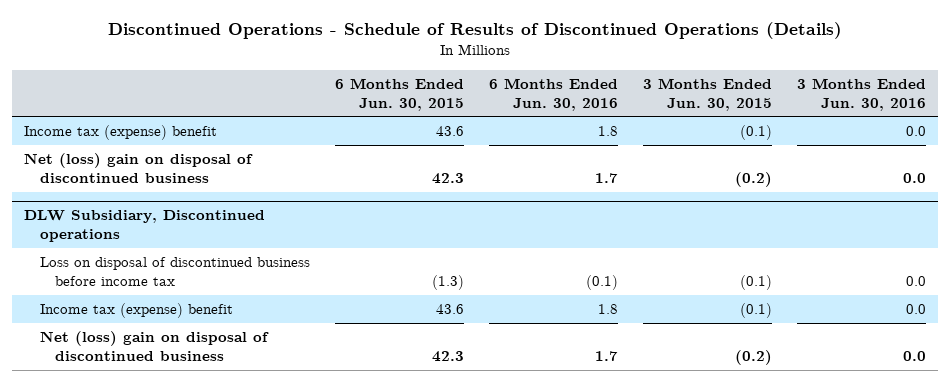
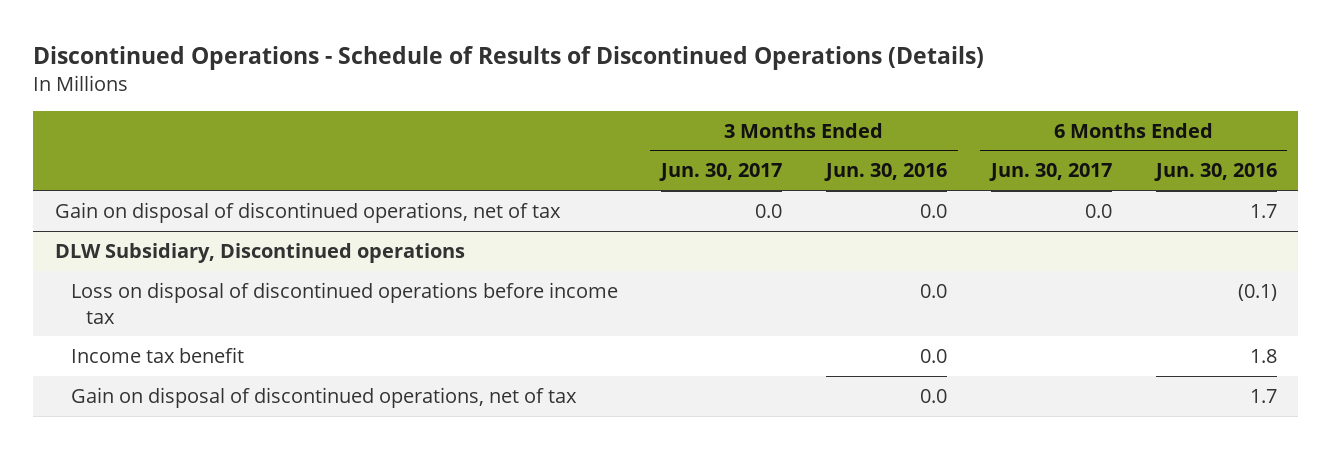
- | 6 Months Ended Jun. 30, 2015 | 6 Months Ended Jun. 30, 2016 | 3 Months Ended Jun. 30, 2015 | 3 Months Ended Jun. 30, 2016
+ | 3 Months Ended Jun. 30, 2017 | 3 Months Ended Jun. 30, 2016 | 6 Months Ended Jun. 30, 2017 | 6 Months Ended Jun. 30, 2016
- Income tax (expense) benefit | 43.6 | 1.8 | (0.1) | 0.0
- Net (loss) gain on disposal of discontinued business | 42.3 | 1.7 | (0.2) | 0.0
+ Gain on disposal of discontinued operations, net of tax | 0.0 | 0.0 | 0.0 | 1.7
@ DLW Subsidiary, Discontinued operations
- Loss on disposal of discontinued business before income tax | (1.3) | (0.1) | (0.1) | 0.0
- Income tax (expense) benefit | 43.6 | 1.8 | (0.1) | 0.0
- Net (loss) gain on disposal of discontinued business | 42.3 | 1.7 | (0.2) | 0.0
+ Loss on disposal of discontinued operations before income tax | | 0.0 | | (0.1)
+ Income tax benefit | | 0.0 | | 1.8
+ Gain on disposal of discontinued operations, net of tax | | 0.0 | | 1.7

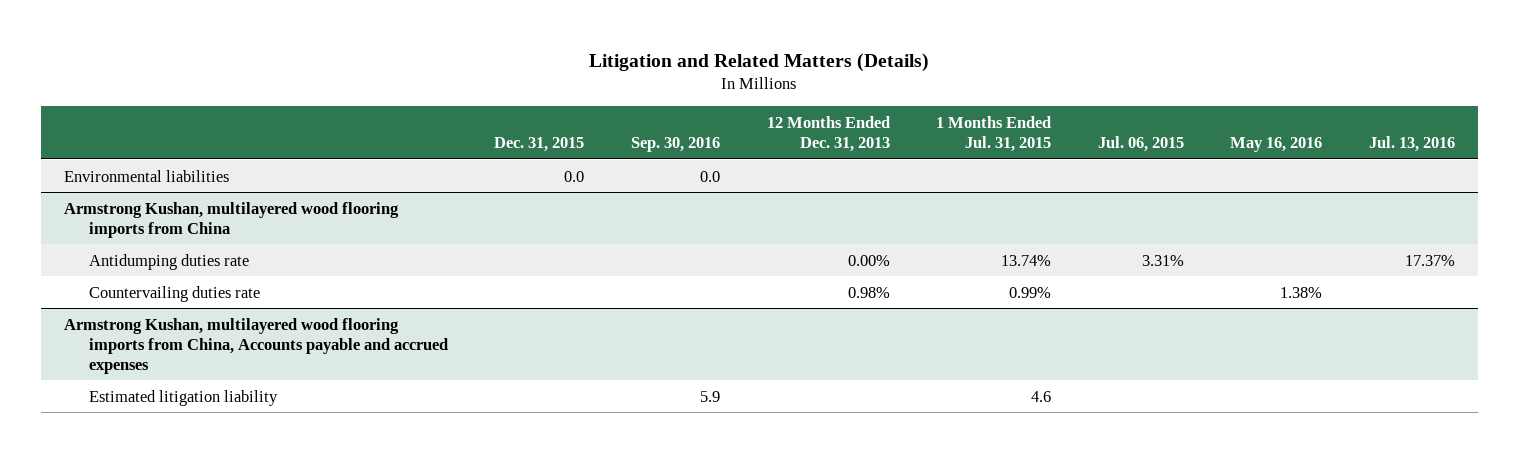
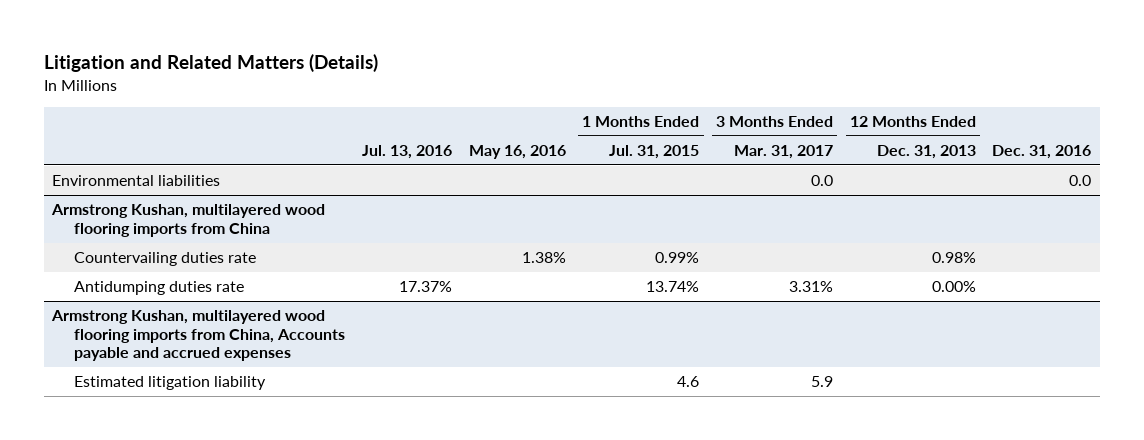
- | Dec. 31, 2015 | Sep. 30, 2016 | 12 Months Ended Dec. 31, 2013 | 1 Months Ended Jul. 31, 2015 | Jul. 06, 2015 | May 16, 2016 | Jul. 13, 2016
+ | Jul. 13, 2016 | May 16, 2016 | 1 Months Ended Jul. 31, 2015 | 3 Months Ended Mar. 31, 2017 | 12 Months Ended Dec. 31, 2013 | Dec. 31, 2016
@ Armstrong Kushan, multilayered wood flooring imports from China
moved down: Antidumping duties rate | 17.37% | | 13.74% | 3.31% | 0.00% |

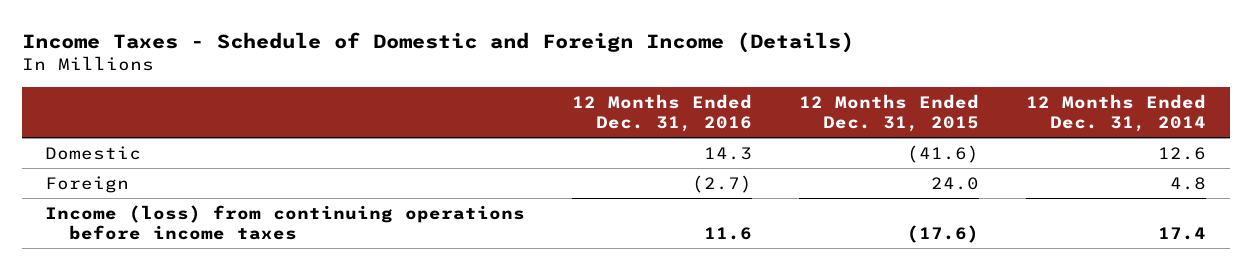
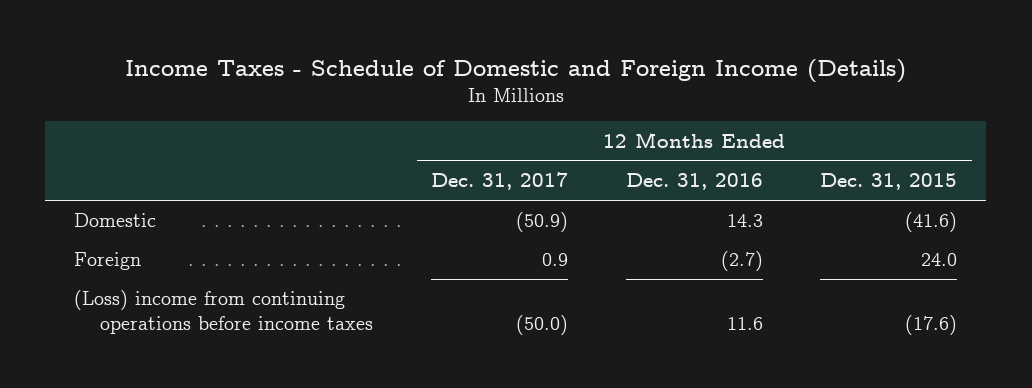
- | 12 Months Ended Dec. 31, 2016 | 12 Months Ended Dec. 31, 2015 | 12 Months Ended Dec. 31, 2014
+ | 12 Months Ended Dec. 31, 2017 | 12 Months Ended Dec. 31, 2016 | 12 Months Ended Dec. 31, 2015
- Income (loss) from continuing operations before income taxes | 11.6 | (17.6) | 17.4
+ (Loss) income from continuing operations before income taxes | (50.0) | 11.6 | (17.6)

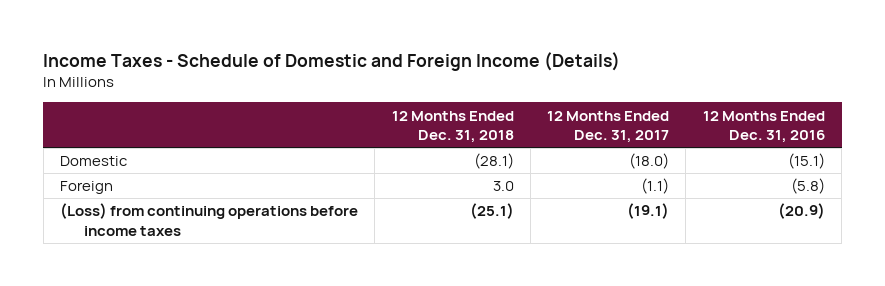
- | 12 Months Ended Dec. 31, 2017 | 12 Months Ended Dec. 31, 2016 | 12 Months Ended Dec. 31, 2015
+ | 12 Months Ended Dec. 31, 2018 | 12 Months Ended Dec. 31, 2017 | 12 Months Ended Dec. 31, 2016
- Domestic | (50.9) | 14.3 | (41.6)
- Foreign | 0.9 | (2.7) | 24.0
- (Loss) income from continuing operations before income taxes | (50.0) | 11.6 | (17.6)
+ Domestic | (28.1) | (18.0) | (15.1)
+ Foreign | 3.0 | (1.1) | (5.8)
+ (Loss) from continuing operations before income taxes | (25.1) | (19.1) | (20.9)

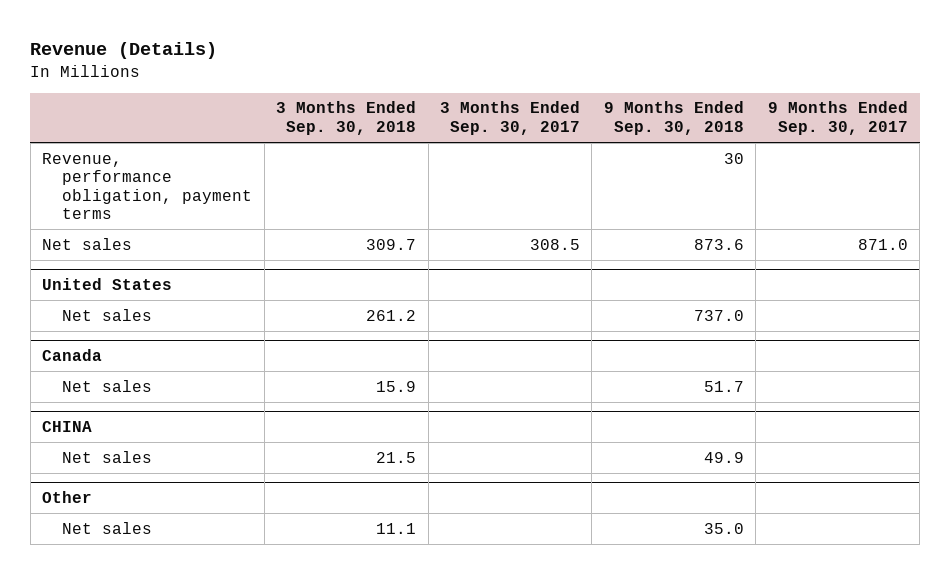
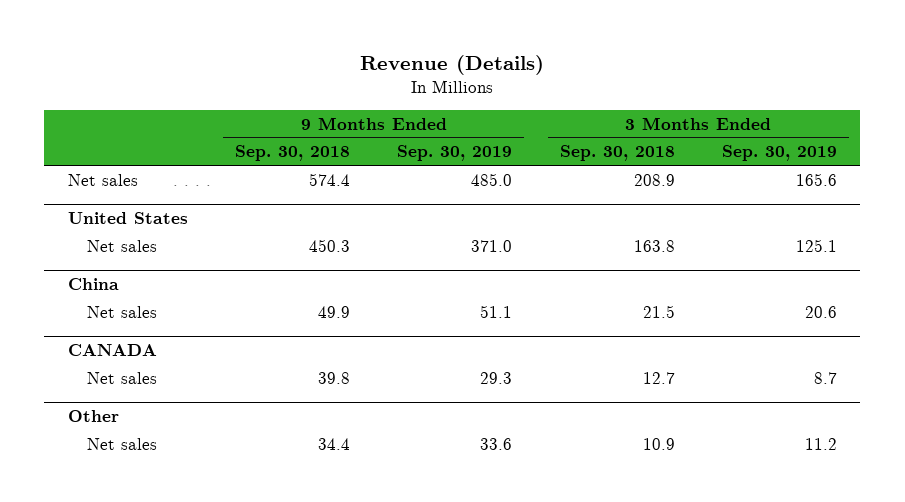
- | 3 Months Ended Sep. 30, 2018 | 3 Months Ended Sep. 30, 2017 | 9 Months Ended Sep. 30, 2018 | 9 Months Ended Sep. 30, 2017
+ | 9 Months Ended Sep. 30, 2018 | 9 Months Ended Sep. 30, 2019 | 3 Months Ended Sep. 30, 2018 | 3 Months Ended Sep. 30, 2019
- Revenue, performance obligation, payment terms | | | 30 |
- Net sales | 309.7 | 308.5 | 873.6 | 871.0
+ Net sales | 574.4 | 485.0 | 208.9 | 165.6
@ United States
- Net sales | 261.2 | | 737.0 |
- Canada
- Net sales | 15.9 | | 51.7 |
- CHINA
@ United States
+ Net sales | 450.3 | 371.0 | 163.8 | 125.1
+ China
+ CANADA
+ Net sales | 39.8 | 29.3 | 12.7 | 8.7
@ Other
- Net sales | 11.1 | | 35.0 |
+ Net sales | 34.4 | 33.6 | 10.9 | 11.2

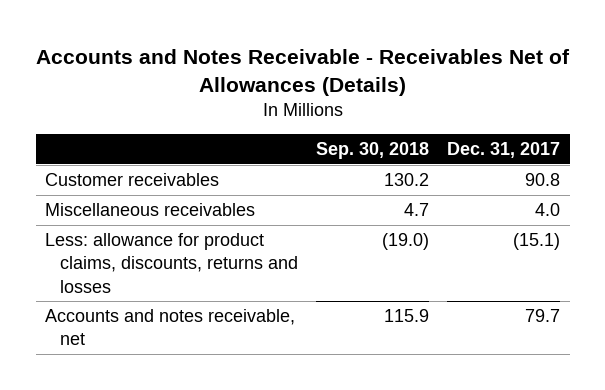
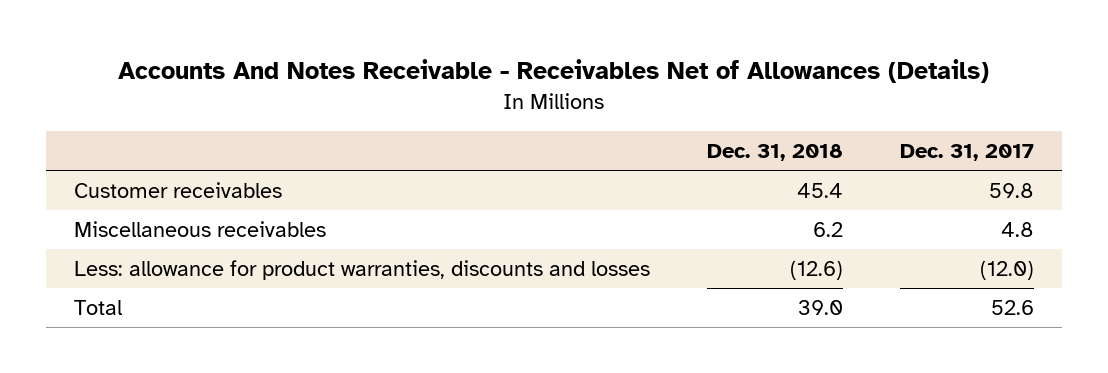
- Accounts and Notes Receivable - Receivables Net of Allowances (Details)
+ Accounts And Notes Receivable - Receivables Net of Allowances (Details)
- | Sep. 30, 2018 | Dec. 31, 2017
+ | Dec. 31, 2018 | Dec. 31, 2017
- Customer receivables | 130.2 | 90.8
- Miscellaneous receivables | 4.7 | 4.0
- Less: allowance for product claims, discounts, returns and losses | (19.0) | (15.1)
- Accounts and notes receivable, net | 115.9 | 79.7
+ Customer receivables | 45.4 | 59.8
+ Miscellaneous receivables | 6.2 | 4.8
+ Less: allowance for product warranties, discounts and losses | (12.6) | (12.0)
+ Total | 39.0 | 52.6

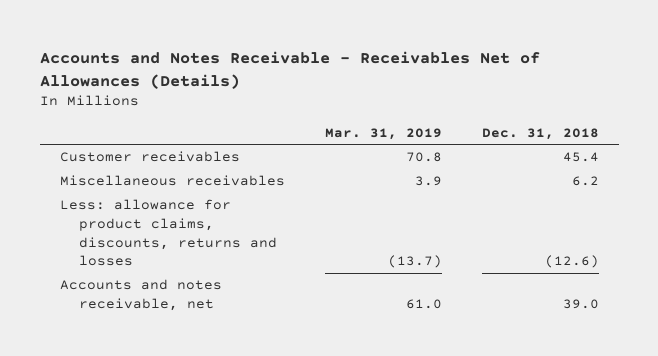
- Accounts And Notes Receivable - Receivables Net of Allowances (Details)
+ Accounts and Notes Receivable - Receivables Net of Allowances (Details)
- | Dec. 31, 2018 | Dec. 31, 2017
+ | Mar. 31, 2019 | Dec. 31, 2018
- Less: allowance for product warranties, discounts and losses | (12.6) | (12.0)
- Total | 39.0 | 52.6
+ Less: allowance for product claims, discounts, returns and losses | (13.7) | (12.6)
+ Accounts and notes receivable, net | 61.0 | 39.0

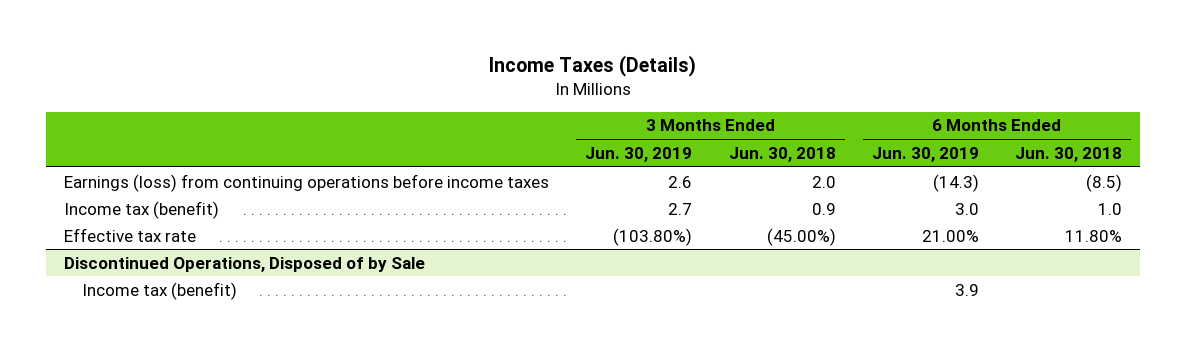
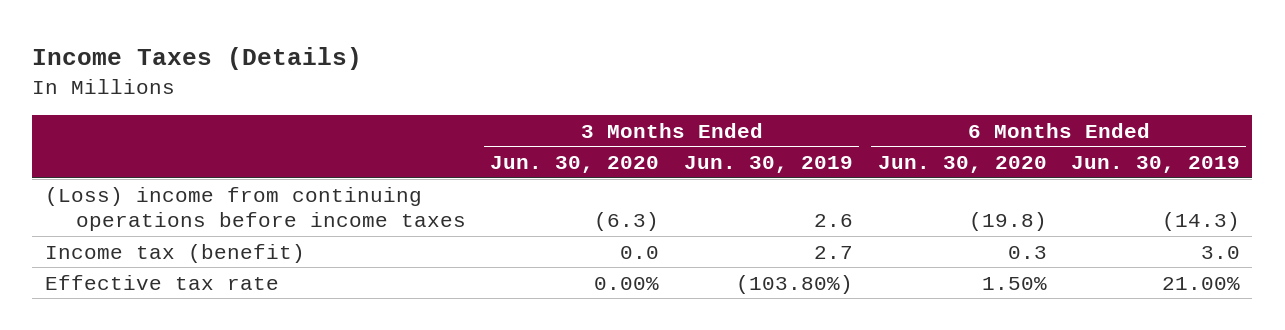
- | 3 Months Ended Jun. 30, 2019 | 3 Months Ended Jun. 30, 2018 | 6 Months Ended Jun. 30, 2019 | 6 Months Ended Jun. 30, 2018
+ | 3 Months Ended Jun. 30, 2020 | 3 Months Ended Jun. 30, 2019 | 6 Months Ended Jun. 30, 2020 | 6 Months Ended Jun. 30, 2019
- Earnings (loss) from continuing operations before income taxes | 2.6 | 2.0 | (14.3) | (8.5)
+ (Loss) income from continuing operations before income taxes | (6.3) | 2.6 | (19.8) | (14.3)
- Discontinued Operations, Disposed of by Sale
- Income tax (benefit) | | | 3.9 |

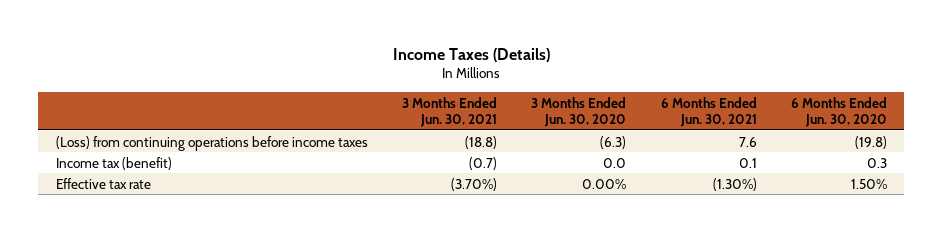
- | 3 Months Ended Jun. 30, 2020 | 3 Months Ended Jun. 30, 2019 | 6 Months Ended Jun. 30, 2020 | 6 Months Ended Jun. 30, 2019
+ | 3 Months Ended Jun. 30, 2021 | 3 Months Ended Jun. 30, 2020 | 6 Months Ended Jun. 30, 2021 | 6 Months Ended Jun. 30, 2020
- (Loss) income from continuing operations before income taxes | (6.3) | 2.6 | (19.8) | (14.3)
+ (Loss) from continuing operations before income taxes | (18.8) | (6.3) | 7.6 | (19.8)

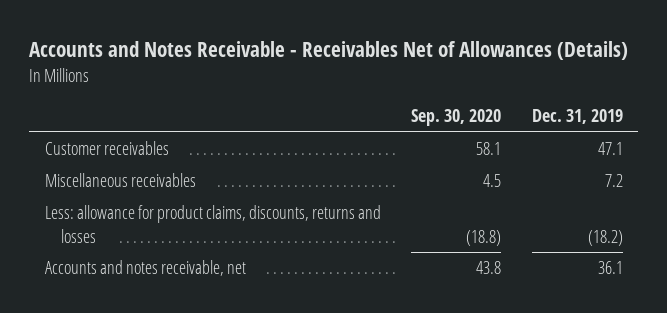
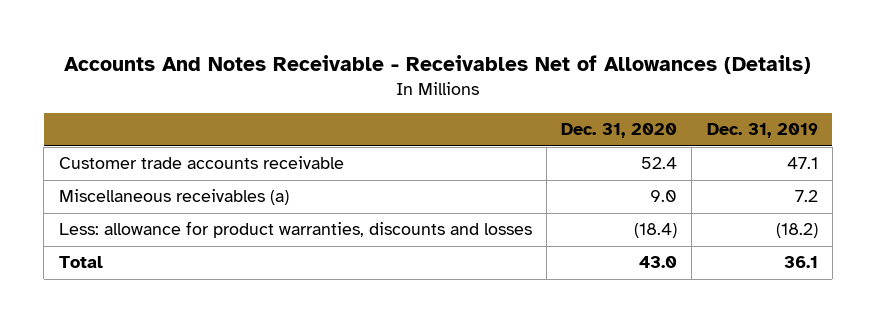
- Accounts and Notes Receivable - Receivables Net of Allowances (Details)
+ Accounts And Notes Receivable - Receivables Net of Allowances (Details)
- | Sep. 30, 2020 | Dec. 31, 2019
+ | Dec. 31, 2020 | Dec. 31, 2019
- Customer receivables | 58.1 | 47.1
- Miscellaneous receivables | 4.5 | 7.2
- Less: allowance for product claims, discounts, returns and losses | (18.8) | (18.2)
- Accounts and notes receivable, net | 43.8 | 36.1
+ Customer trade accounts receivable | 52.4 | 47.1
+ Miscellaneous receivables (a) | 9.0 | 7.2
+ Less: allowance for product warranties, discounts and losses | (18.4) | (18.2)
+ Total | 43.0 | 36.1

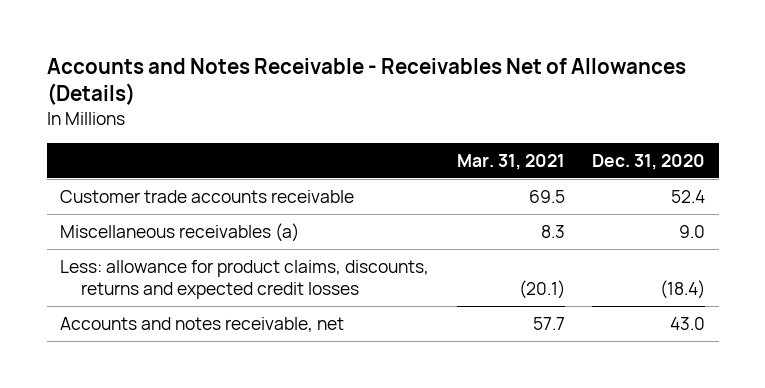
- Accounts And Notes Receivable - Receivables Net of Allowances (Details)
+ Accounts and Notes Receivable - Receivables Net of Allowances (Details)
- | Dec. 31, 2020 | Dec. 31, 2019
+ | Mar. 31, 2021 | Dec. 31, 2020
- Less: allowance for product warranties, discounts and losses | (18.4) | (18.2)
- Total | 43.0 | 36.1
+ Less: allowance for product claims, discounts, returns and expected credit losses | (20.1) | (18.4)
+ Accounts and notes receivable, net | 57.7 | 43.0

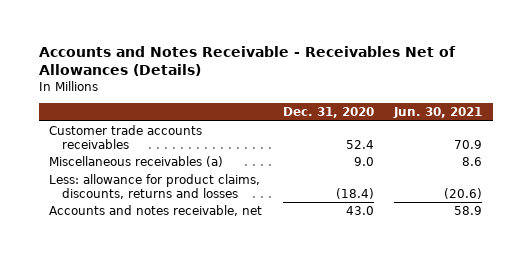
- | Mar. 31, 2021 | Dec. 31, 2020
+ | Dec. 31, 2020 | Jun. 30, 2021
- Customer trade accounts receivable | 69.5 | 52.4
+ Customer trade accounts receivables | 52.4 | 70.9
- Less: allowance for product claims, discounts, returns and expected credit losses | (20.1) | (18.4)
+ Less: allowance for product claims, discounts, returns and losses | (18.4) | (20.6)

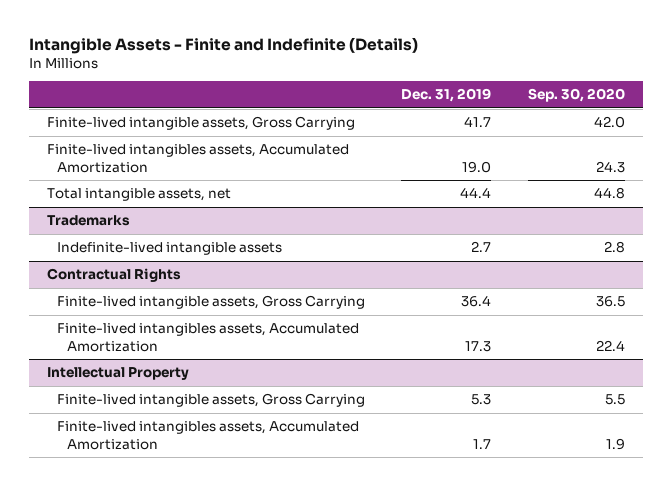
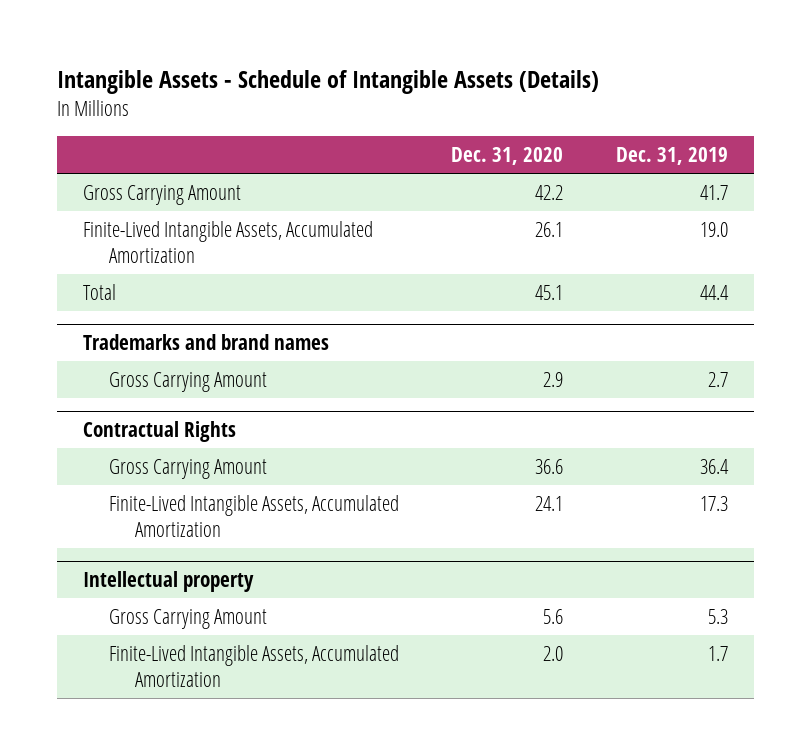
- Intangible Assets - Finite and Indefinite (Details)
+ Intangible Assets - Schedule of Intangible Assets (Details)
- | Dec. 31, 2019 | Sep. 30, 2020
+ | Dec. 31, 2020 | Dec. 31, 2019
- Finite-lived intangible assets, Gross Carrying | 41.7 | 42.0
- Finite-lived intangibles assets, Accumulated Amortization | 19.0 | 24.3
- Total intangible assets, net | 44.4 | 44.8
- Trademarks
- Indefinite-lived intangible assets | 2.7 | 2.8
+ Gross Carrying Amount | 42.2 | 41.7
+ Finite-Lived Intangible Assets, Accumulated Amortization | 26.1 | 19.0
+ Total | 45.1 | 44.4
+ Trademarks and brand names
+ Gross Carrying Amount | 2.9 | 2.7
@ Contractual Rights
- Finite-lived intangible assets, Gross Carrying | 36.4 | 36.5
- Finite-lived intangibles assets, Accumulated Amortization | 17.3 | 22.4
- Intellectual Property
- Finite-lived intangible assets, Gross Carrying | 5.3 | 5.5
- Finite-lived intangibles assets, Accumulated Amortization | 1.7 | 1.9
@ Contractual Rights
+ Gross Carrying Amount | 36.6 | 36.4
+ Finite-Lived Intangible Assets, Accumulated Amortization | 24.1 | 17.3
+ Intellectual property
+ Gross Carrying Amount | 5.6 | 5.3
+ Finite-Lived Intangible Assets, Accumulated Amortization | 2.0 | 1.7

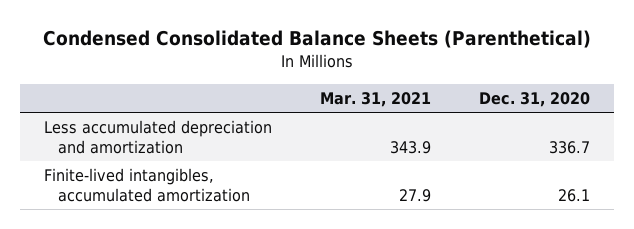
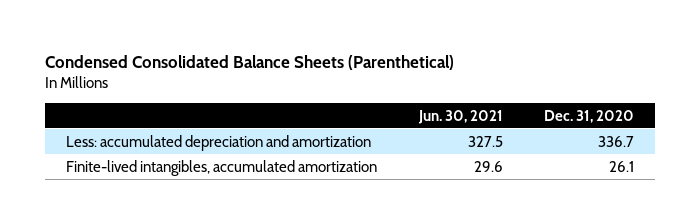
- | Mar. 31, 2021 | Dec. 31, 2020
+ | Jun. 30, 2021 | Dec. 31, 2020
- Less accumulated depreciation and amortization | 343.9 | 336.7
+ Less: accumulated depreciation and amortization | 327.5 | 336.7

